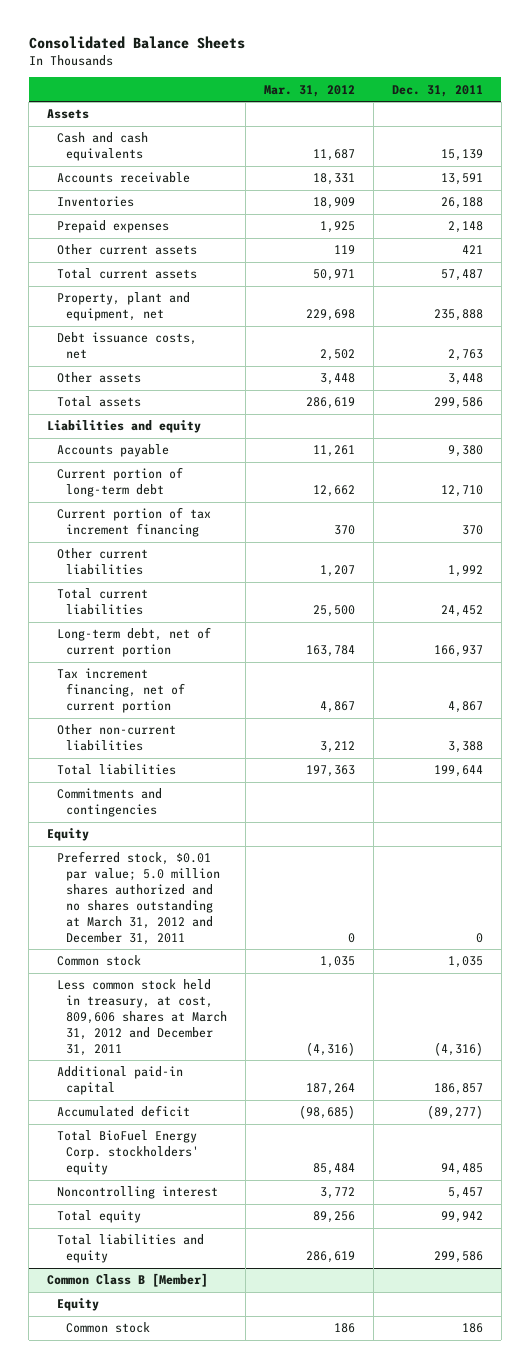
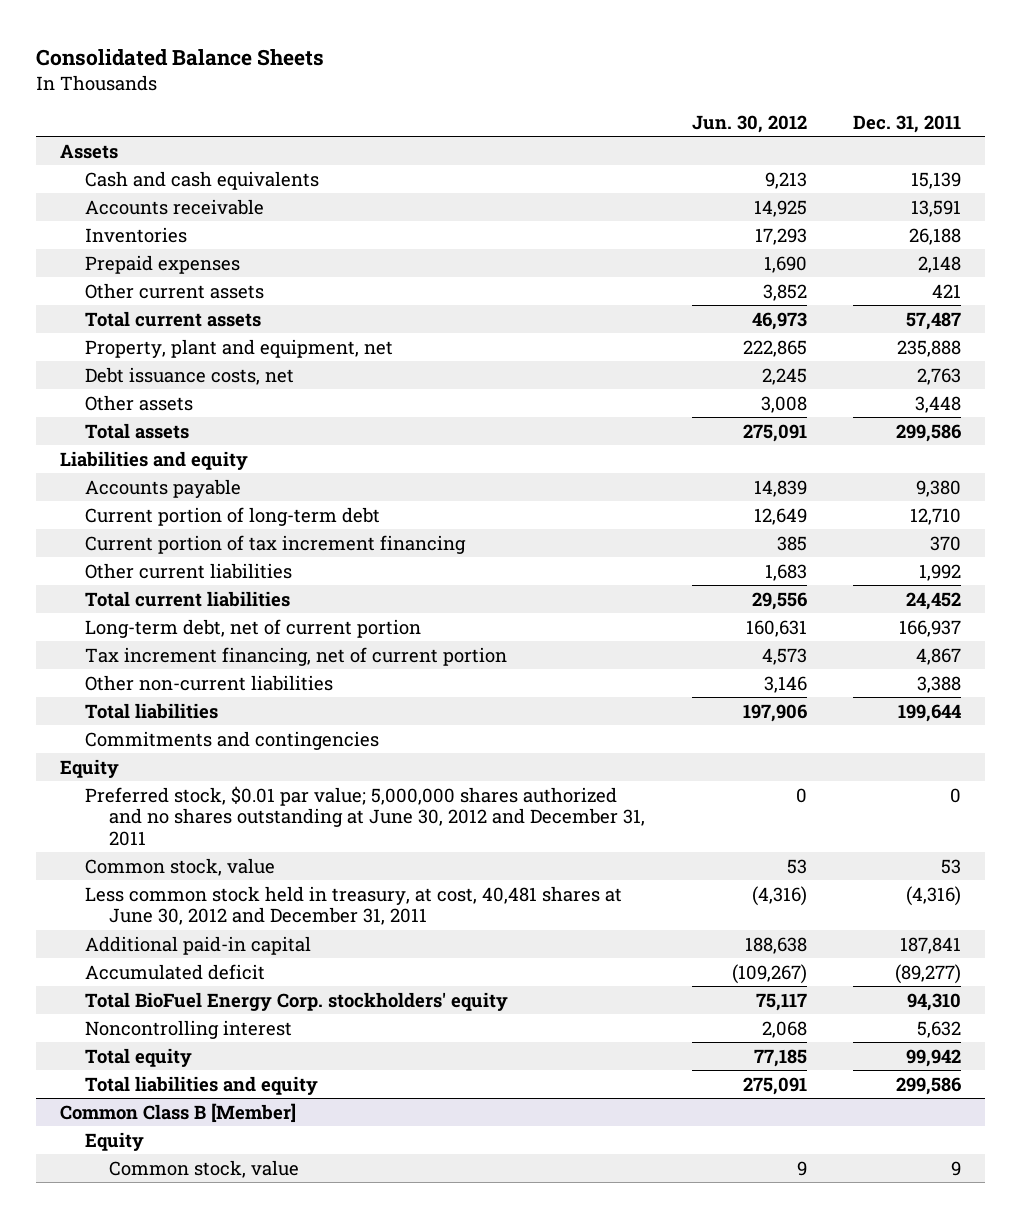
- | Mar. 31, 2012 | Dec. 31, 2011
+ | Jun. 30, 2012 | Dec. 31, 2011
- Preferred stock, $0.01 par value; 5.0 million shares authorized and no shares outstanding at March 31, 2012 and December 31, 2011 | 0 | 0
- Common stock | 1,035 | 1,035
- Less common stock held in treasury, at cost, 809,606 shares at March 31, 2012 and December 31, 2011 | (4,316) | (4,316)
- Additional paid-in capital | 187,264 | 186,857
+ Preferred stock, $0.01 par value; 5,000,000 shares authorized and no shares outstanding at June 30, 2012 and December 31, 2011 | 0 | 0
+ Common stock, value | 53 | 53
+ Less common stock held in treasury, at cost, 40,481 shares at June 30, 2012 and December 31, 2011 | (4,316) | (4,316)
+ Additional paid-in capital | 188,638 | 187,841
- Total BioFuel Energy Corp. stockholders' equity | 85,484 | 94,485
- Noncontrolling interest | 3,772 | 5,457
+ Total BioFuel Energy Corp. stockholders' equity | 75,117 | 94,310
+ Noncontrolling interest | 2,068 | 5,632
@ Common Class B [Member]
- Common stock | 186 | 186
+ Common stock, value | 9 | 9

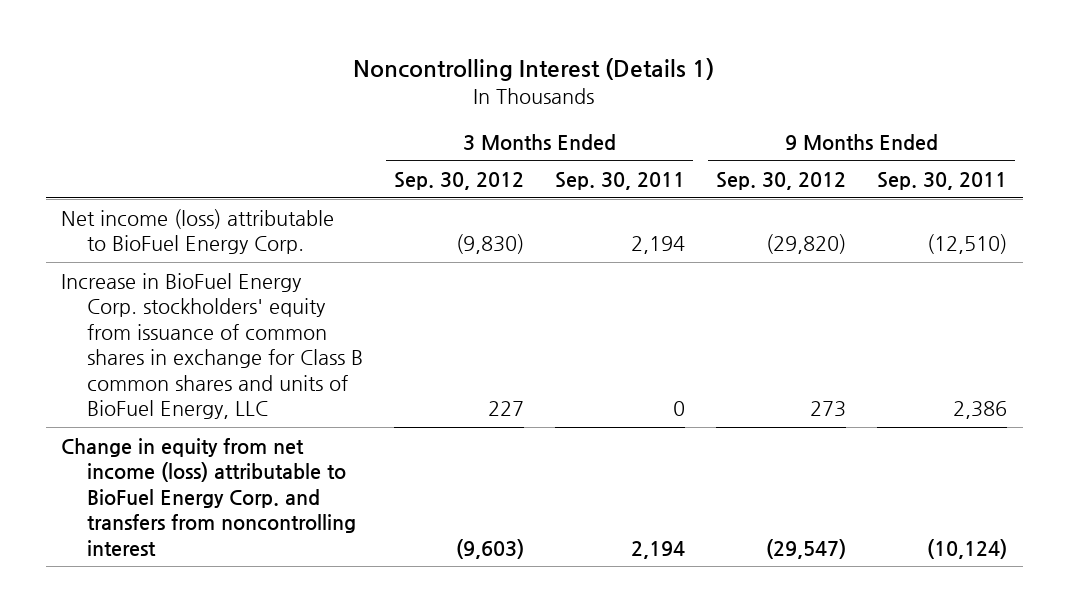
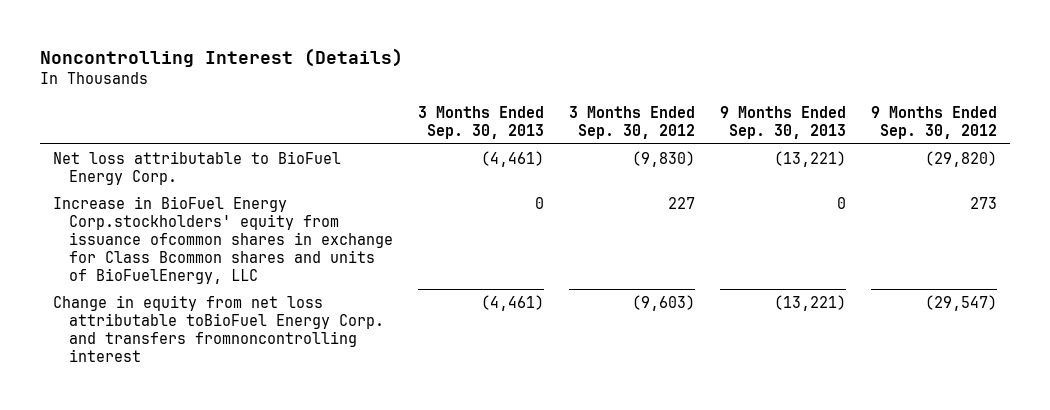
- Noncontrolling Interest (Details 1)
+ Noncontrolling Interest (Details)
- | 3 Months Ended Sep. 30, 2012 | 3 Months Ended Sep. 30, 2011 | 9 Months Ended Sep. 30, 2012 | 9 Months Ended Sep. 30, 2011
+ | 3 Months Ended Sep. 30, 2013 | 3 Months Ended Sep. 30, 2012 | 9 Months Ended Sep. 30, 2013 | 9 Months Ended Sep. 30, 2012
- Net income (loss) attributable to BioFuel Energy Corp. | (9,830) | 2,194 | (29,820) | (12,510)
- Increase in BioFuel Energy Corp. stockholders' equity from issuance of common shares in exchange for Class B common shares and units of BioFuel Energy, LLC | 227 | 0 | 273 | 2,386
- Change in equity from net income (loss) attributable to BioFuel Energy Corp. and transfers from noncontrolling interest | (9,603) | 2,194 | (29,547) | (10,124)
+ Net loss attributable to BioFuel Energy Corp. | (4,461) | (9,830) | (13,221) | (29,820)
+ Increase in BioFuel Energy Corp.stockholders' equity from issuance ofcommon shares in exchange for Class Bcommon shares and units of BioFuelEnergy, LLC | 0 | 227 | 0 | 273
+ Change in equity from net loss attributable toBioFuel Energy Corp. and transfers fromnoncontrolling interest | (4,461) | (9,603) | (13,221) | (29,547)

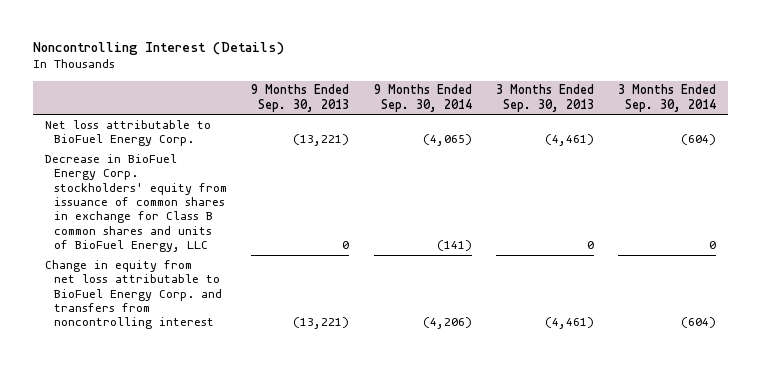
- | 3 Months Ended Sep. 30, 2013 | 3 Months Ended Sep. 30, 2012 | 9 Months Ended Sep. 30, 2013 | 9 Months Ended Sep. 30, 2012
+ | 9 Months Ended Sep. 30, 2013 | 9 Months Ended Sep. 30, 2014 | 3 Months Ended Sep. 30, 2013 | 3 Months Ended Sep. 30, 2014
- Increase in BioFuel Energy Corp.stockholders' equity from issuance ofcommon shares in exchange for Class Bcommon shares and units of BioFuelEnergy, LLC | 0 | 227 | 0 | 273
- Change in equity from net loss attributable toBioFuel Energy Corp. and transfers fromnoncontrolling interest | (4,461) | (9,603) | (13,221) | (29,547)
+ Decrease in BioFuel Energy Corp. stockholders' equity from issuance of common shares in exchange for Class B common shares and units of BioFuel Energy, LLC | 0 | (141) | 0 | 0
+ Change in equity from net loss attributable to BioFuel Energy Corp. and transfers from noncontrolling interest | (13,221) | (4,206) | (4,461) | (604)

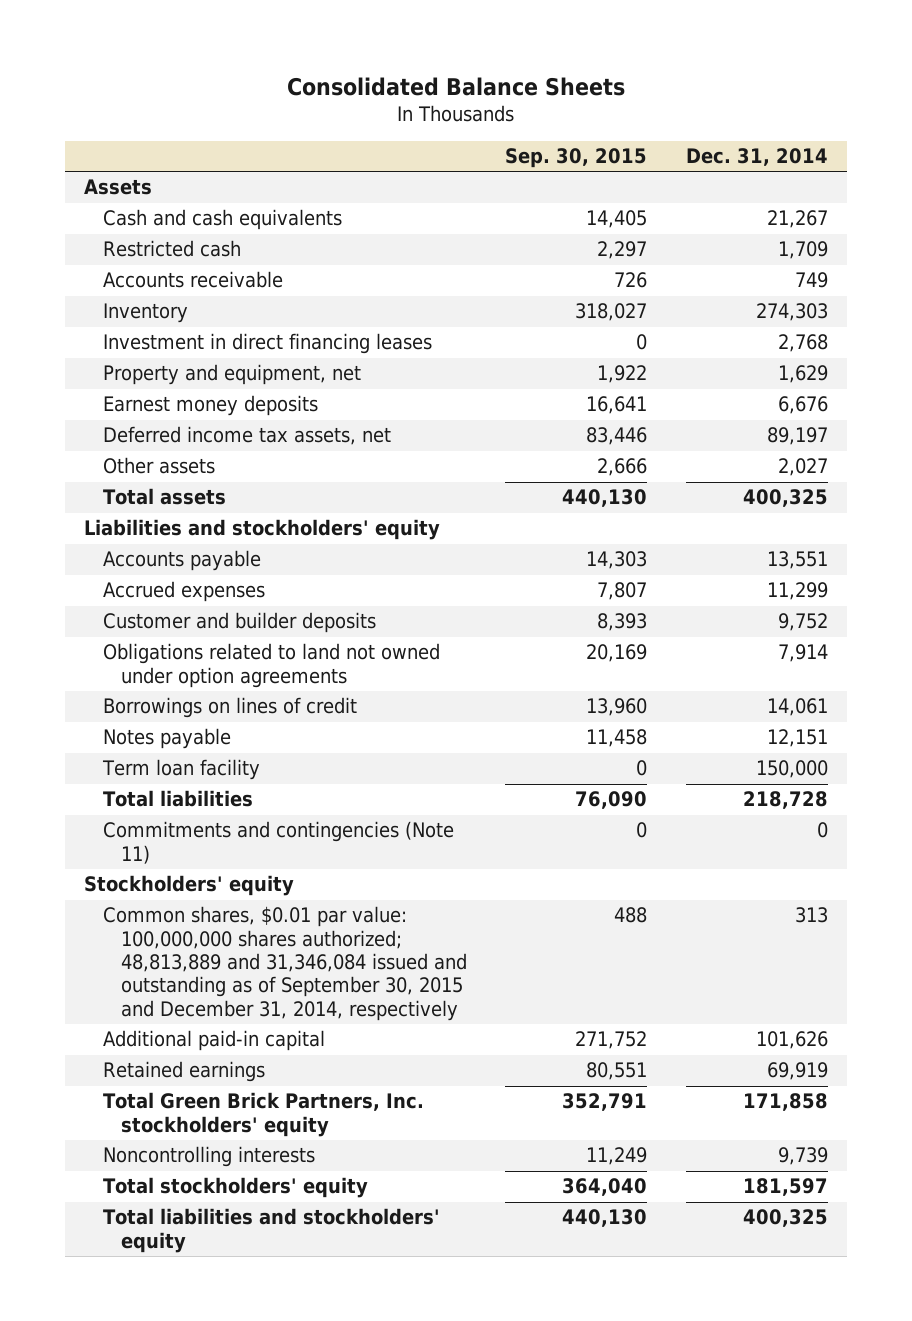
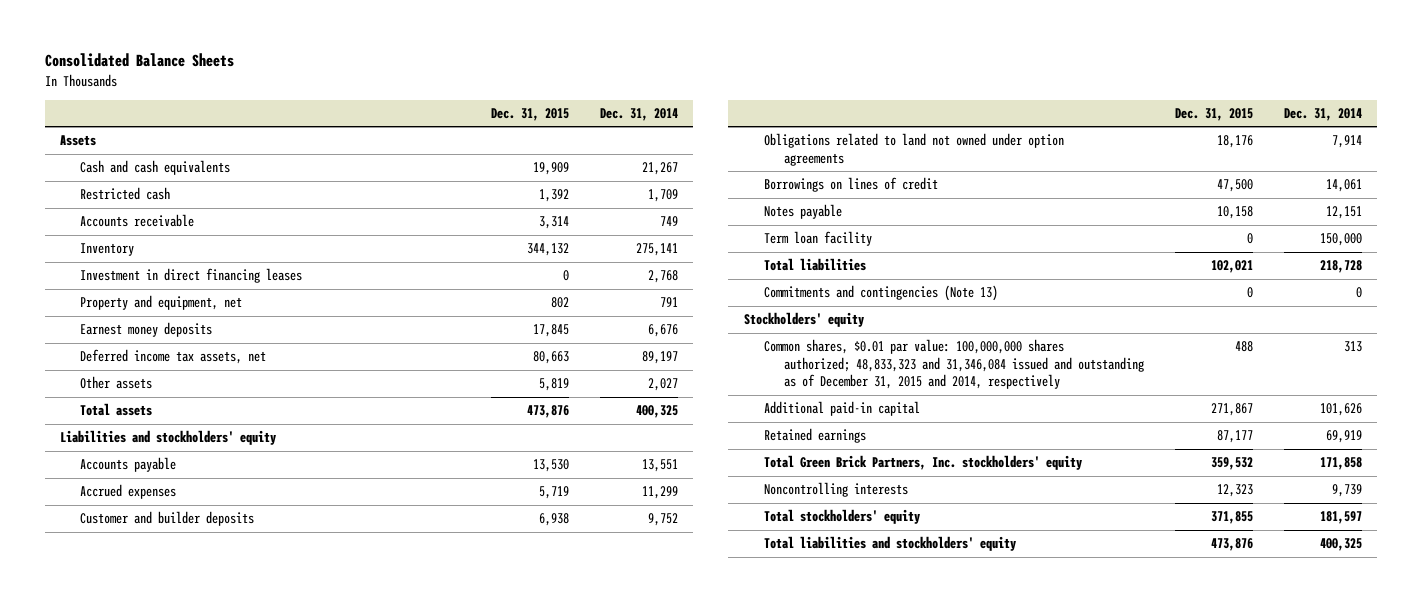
- | Sep. 30, 2015 | Dec. 31, 2014
+ | Dec. 31, 2015 | Dec. 31, 2014
- Inventory | 318,027 | 274,303
+ Inventory | 344,132 | 275,141
- Property and equipment, net | 1,922 | 1,629
+ Property and equipment, net | 802 | 791
- Commitments and contingencies (Note 11) | 0 | 0
+ Commitments and contingencies (Note 13) | 0 | 0
- Common shares, $0.01 par value: 100,000,000 shares authorized; 48,813,889 and 31,346,084 issued and outstanding as of September 30, 2015 and December 31, 2014, respectively | 488 | 313
+ Common shares, $0.01 par value: 100,000,000 shares authorized; 48,833,323 and 31,346,084 issued and outstanding as of December 31, 2015 and 2014, respectively | 488 | 313

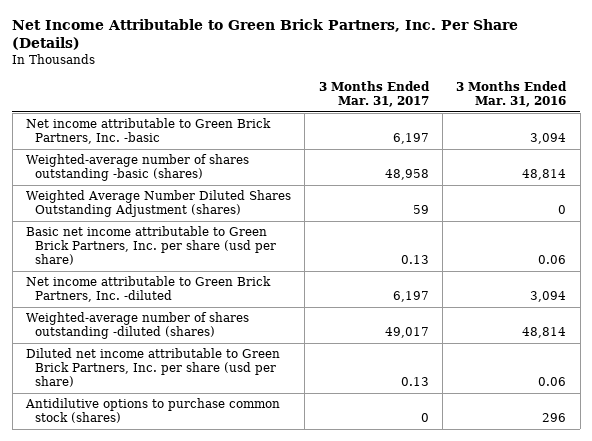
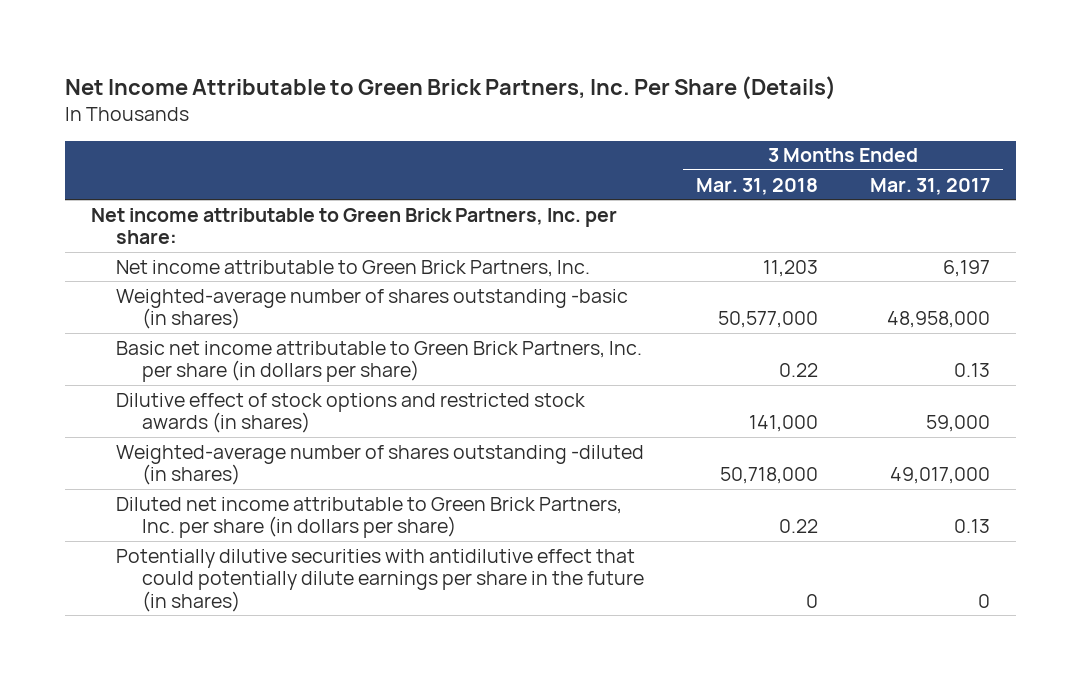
- | 3 Months Ended Mar. 31, 2017 | 3 Months Ended Mar. 31, 2016
+ | 3 Months Ended Mar. 31, 2018 | 3 Months Ended Mar. 31, 2017
- Net income attributable to Green Brick Partners, Inc. -basic | 6,197 | 3,094
- Weighted-average number of shares outstanding -basic (shares) | 48,958 | 48,814
- Weighted Average Number Diluted Shares Outstanding Adjustment (shares) | 59 | 0
- Basic net income attributable to Green Brick Partners, Inc. per share (usd per share) | 0.13 | 0.06
- Net income attributable to Green Brick Partners, Inc. -diluted | 6,197 | 3,094
- Weighted-average number of shares outstanding -diluted (shares) | 49,017 | 48,814
- Diluted net income attributable to Green Brick Partners, Inc. per share (usd per share) | 0.13 | 0.06
- Antidilutive options to purchase common stock (shares) | 0 | 296
+ Net income attributable to Green Brick Partners, Inc. per share:
+ Net income attributable to Green Brick Partners, Inc. | 11,203 | 6,197
+ Weighted-average number of shares outstanding -basic (in shares) | 50,577,000 | 48,958,000
+ Basic net income attributable to Green Brick Partners, Inc. per share (in dollars per share) | 0.22 | 0.13
+ Dilutive effect of stock options and restricted stock awards (in shares) | 141,000 | 59,000
+ Weighted-average number of shares outstanding -diluted (in shares) | 50,718,000 | 49,017,000
+ Diluted net income attributable to Green Brick Partners, Inc. per share (in dollars per share) | 0.22 | 0.13
+ Potentially dilutive securities with antidilutive effect that could potentially dilute earnings per share in the future (in shares) | 0 | 0

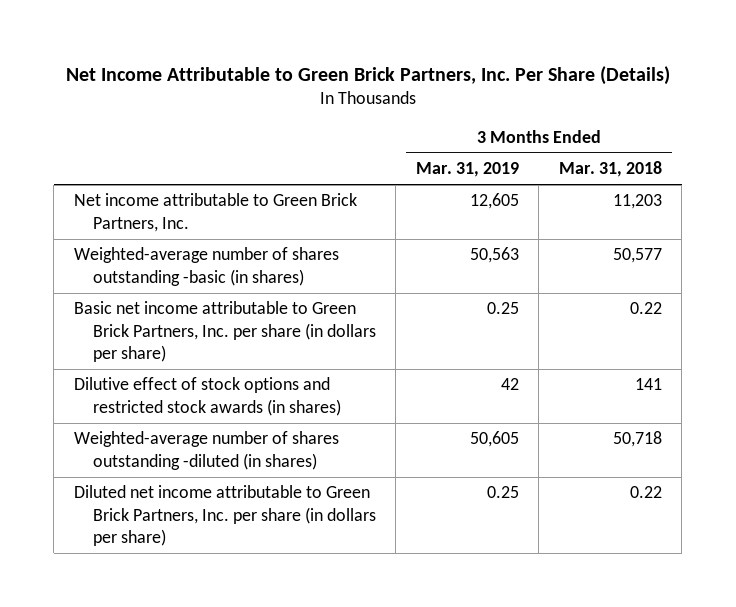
- | 3 Months Ended Mar. 31, 2018 | 3 Months Ended Mar. 31, 2017
+ | 3 Months Ended Mar. 31, 2019 | 3 Months Ended Mar. 31, 2018
- Net income attributable to Green Brick Partners, Inc. per share:
- Weighted-average number of shares outstanding -basic (in shares) | 50,577,000 | 48,958,000
+ Weighted-average number of shares outstanding -basic (in shares) | 50,563 | 50,577
- Dilutive effect of stock options and restricted stock awards (in shares) | 141,000 | 59,000
- Weighted-average number of shares outstanding -diluted (in shares) | 50,718,000 | 49,017,000
+ Dilutive effect of stock options and restricted stock awards (in shares) | 42 | 141
+ Weighted-average number of shares outstanding -diluted (in shares) | 50,605 | 50,718
- Potentially dilutive securities with antidilutive effect that could potentially dilute earnings per share in the future (in shares) | 0 | 0

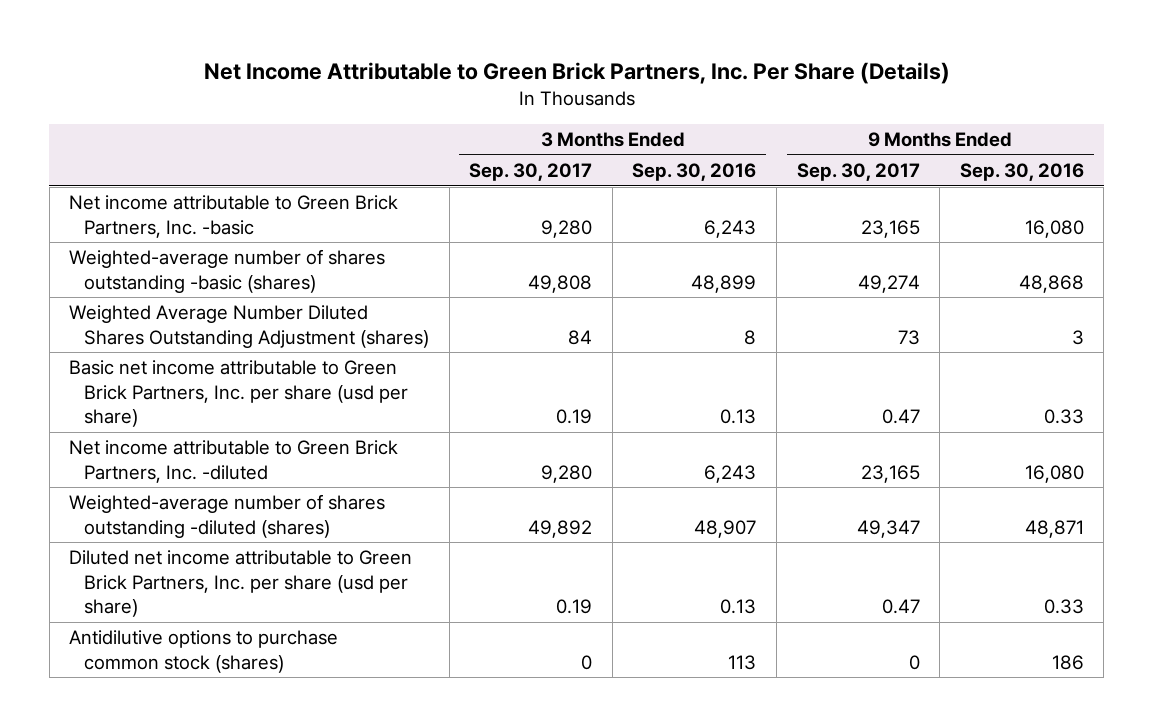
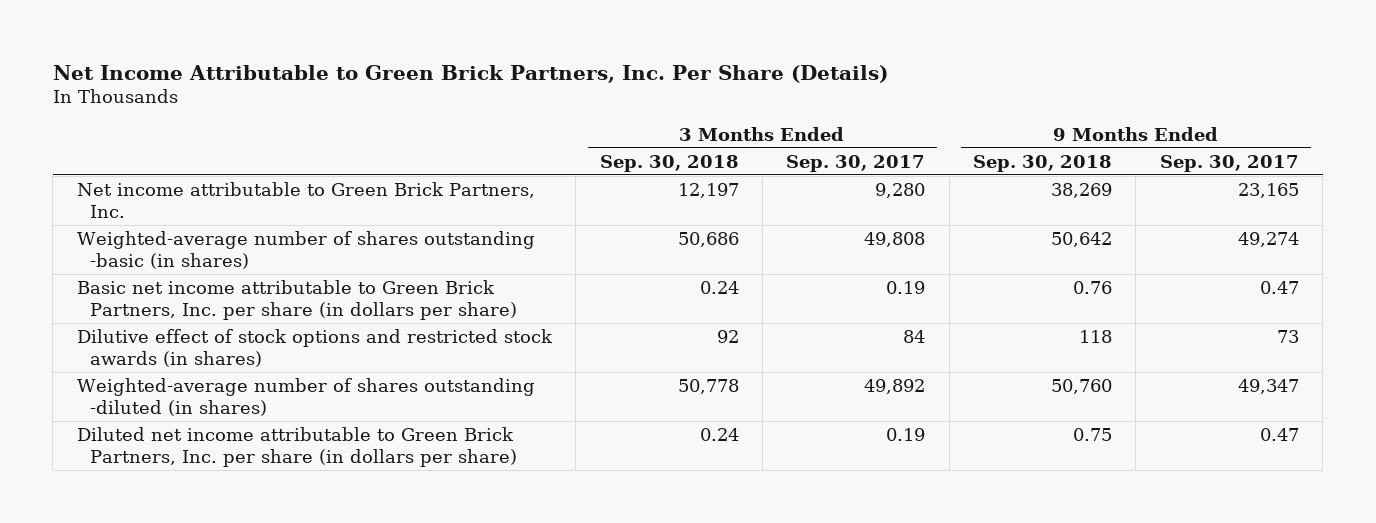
- | 3 Months Ended Sep. 30, 2017 | 3 Months Ended Sep. 30, 2016 | 9 Months Ended Sep. 30, 2017 | 9 Months Ended Sep. 30, 2016
+ | 3 Months Ended Sep. 30, 2018 | 3 Months Ended Sep. 30, 2017 | 9 Months Ended Sep. 30, 2018 | 9 Months Ended Sep. 30, 2017
- Net income attributable to Green Brick Partners, Inc. -basic | 9,280 | 6,243 | 23,165 | 16,080
- Weighted-average number of shares outstanding -basic (shares) | 49,808 | 48,899 | 49,274 | 48,868
- Weighted Average Number Diluted Shares Outstanding Adjustment (shares) | 84 | 8 | 73 | 3
- Basic net income attributable to Green Brick Partners, Inc. per share (usd per share) | 0.19 | 0.13 | 0.47 | 0.33
- Net income attributable to Green Brick Partners, Inc. -diluted | 9,280 | 6,243 | 23,165 | 16,080
- Weighted-average number of shares outstanding -diluted (shares) | 49,892 | 48,907 | 49,347 | 48,871
- Diluted net income attributable to Green Brick Partners, Inc. per share (usd per share) | 0.19 | 0.13 | 0.47 | 0.33
- Antidilutive options to purchase common stock (shares) | 0 | 113 | 0 | 186
+ Net income attributable to Green Brick Partners, Inc. | 12,197 | 9,280 | 38,269 | 23,165
+ Weighted-average number of shares outstanding -basic (in shares) | 50,686 | 49,808 | 50,642 | 49,274
+ Basic net income attributable to Green Brick Partners, Inc. per share (in dollars per share) | 0.24 | 0.19 | 0.76 | 0.47
+ Dilutive effect of stock options and restricted stock awards (in shares) | 92 | 84 | 118 | 73
+ Weighted-average number of shares outstanding -diluted (in shares) | 50,778 | 49,892 | 50,760 | 49,347
+ Diluted net income attributable to Green Brick Partners, Inc. per share (in dollars per share) | 0.24 | 0.19 | 0.75 | 0.47

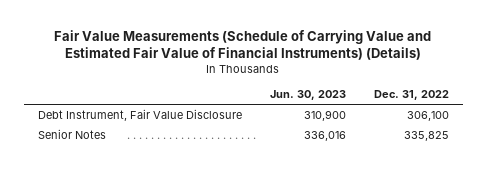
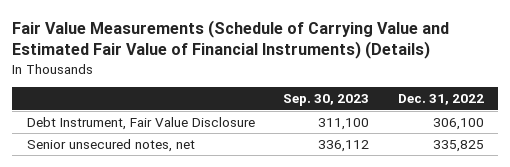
- | Jun. 30, 2023 | Dec. 31, 2022
+ | Sep. 30, 2023 | Dec. 31, 2022
- Senior Notes | 336,016 | 335,825
+ Senior unsecured notes, net | 336,112 | 335,825

